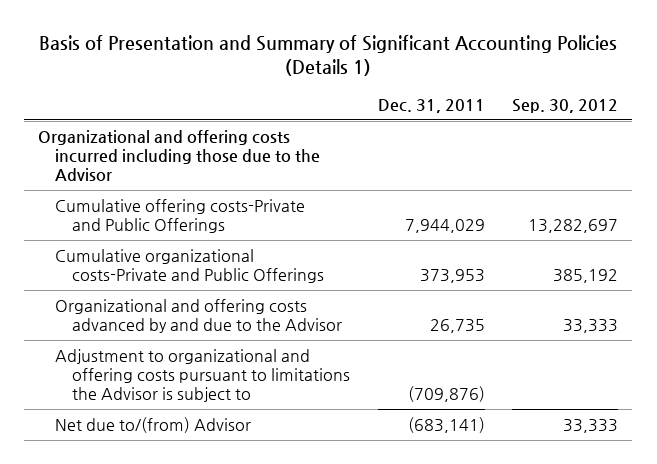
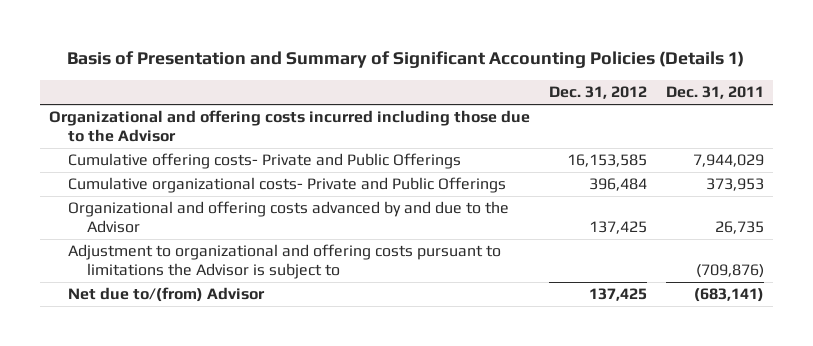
- | Dec. 31, 2011 | Sep. 30, 2012
+ | Dec. 31, 2012 | Dec. 31, 2011
- Cumulative offering costs-Private and Public Offerings | 7,944,029 | 13,282,697
- Cumulative organizational costs-Private and Public Offerings | 373,953 | 385,192
+ Cumulative offering costs- Private and Public Offerings | 16,153,585 | 7,944,029
+ Cumulative organizational costs- Private and Public Offerings | 396,484 | 373,953

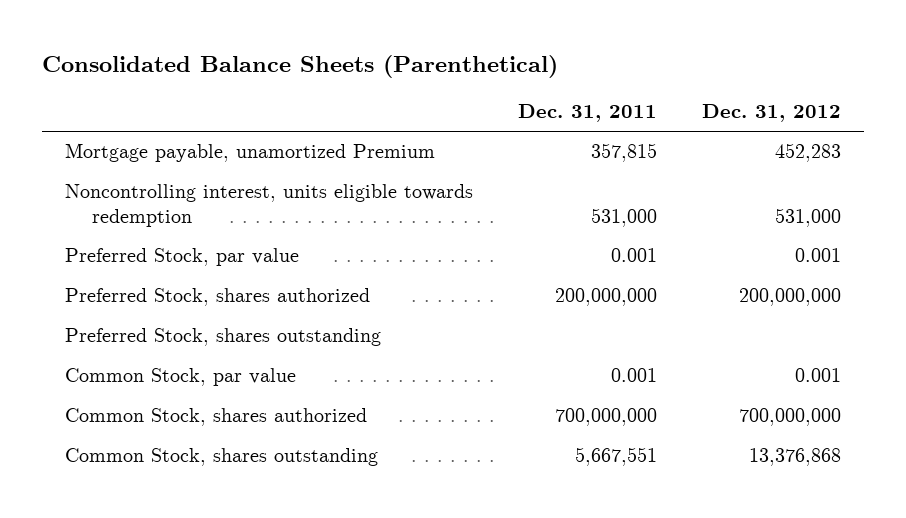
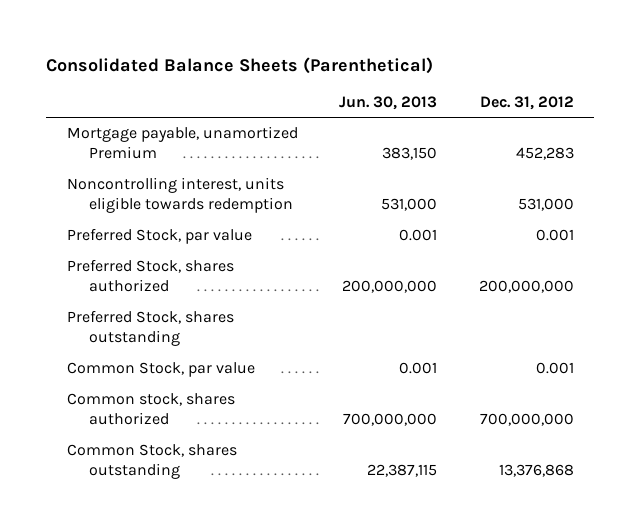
- | Dec. 31, 2011 | Dec. 31, 2012
+ | Jun. 30, 2013 | Dec. 31, 2012
- Common Stock, shares authorized | 700,000,000 | 700,000,000
+ Common stock, shares authorized | 700,000,000 | 700,000,000

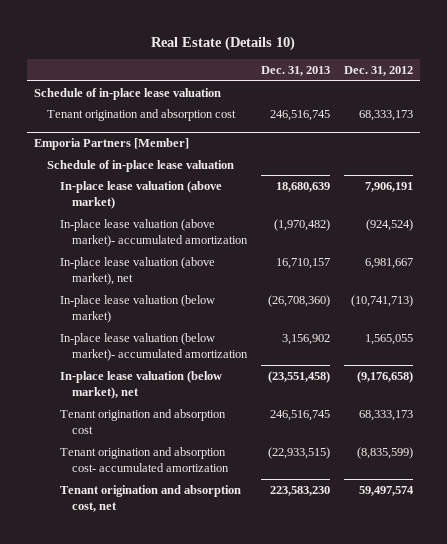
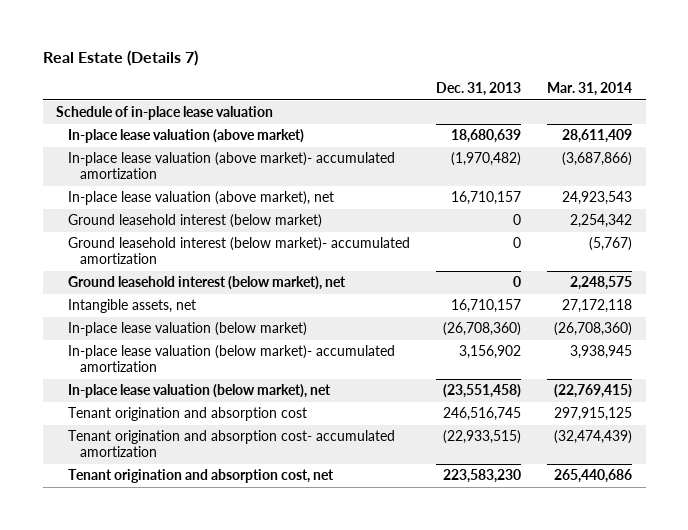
- Real Estate (Details 10)
+ Real Estate (Details 7)
- | Dec. 31, 2013 | Dec. 31, 2012
+ | Dec. 31, 2013 | Mar. 31, 2014
- Tenant origination and absorption cost | 246,516,745 | 68,333,173
- Emporia Partners [Member]
- Schedule of in-place lease valuation
+ Ground leasehold interest (below market) | 0 | 2,254,342
+ Ground leasehold interest (below market)- accumulated amortization | 0 | (5,767)
+ Ground leasehold interest (below market), net | 0 | 2,248,575
+ Intangible assets, net | 16,710,157 | 27,172,118

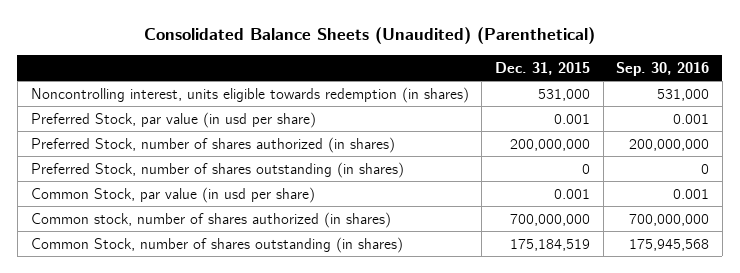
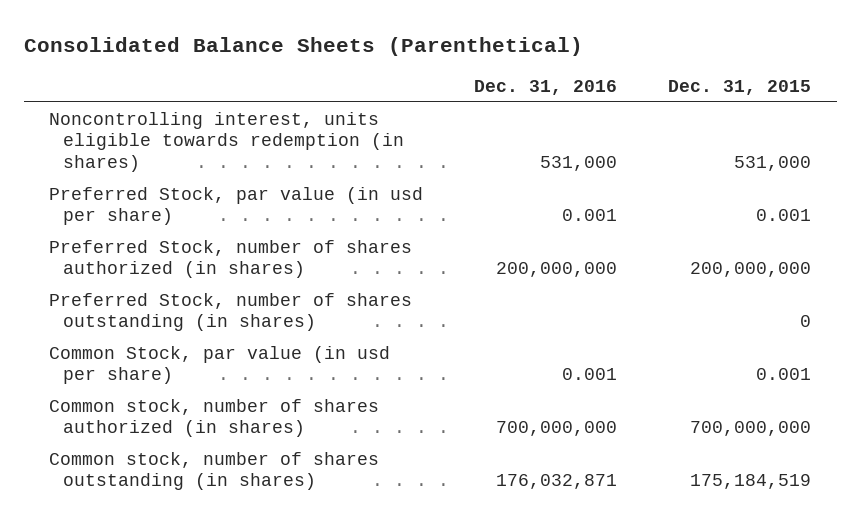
- Consolidated Balance Sheets (Unaudited) (Parenthetical)
+ Consolidated Balance Sheets (Parenthetical)
- | Dec. 31, 2015 | Sep. 30, 2016
+ | Dec. 31, 2016 | Dec. 31, 2015
- Common Stock, number of shares outstanding (in shares) | 175,184,519 | 175,945,568
+ Common stock, number of shares outstanding (in shares) | 176,032,871 | 175,184,519

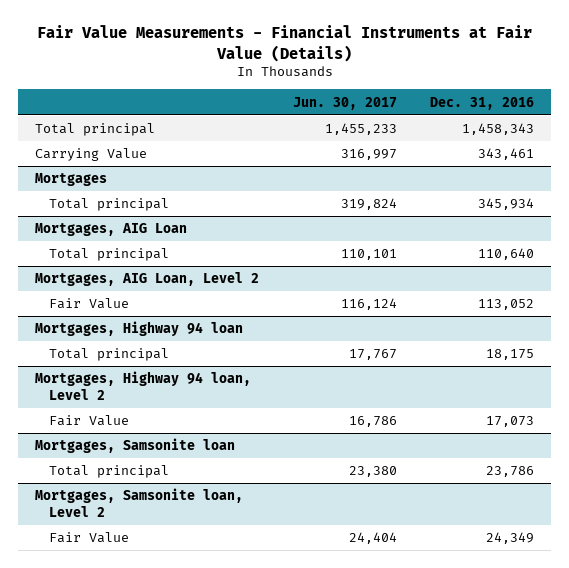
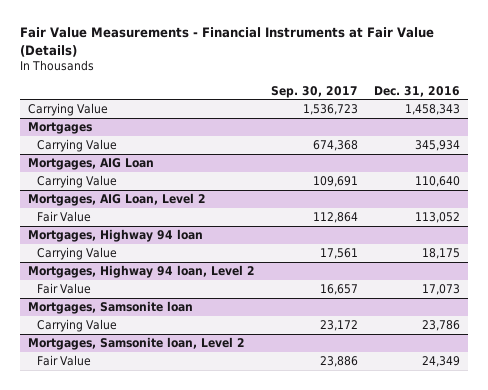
- | Jun. 30, 2017 | Dec. 31, 2016
+ | Sep. 30, 2017 | Dec. 31, 2016
- Total principal | 1,455,233 | 1,458,343
- Carrying Value | 316,997 | 343,461
+ Carrying Value | 1,536,723 | 1,458,343
@ Mortgages
- Total principal | 319,824 | 345,934
+ Carrying Value | 674,368 | 345,934
@ Mortgages, AIG Loan
- Total principal | 110,101 | 110,640
+ Carrying Value | 109,691 | 110,640
@ Mortgages, Highway 94 loan
- Total principal | 17,767 | 18,175
+ Carrying Value | 17,561 | 18,175
@ Mortgages, Samsonite loan
- Total principal | 23,380 | 23,786
+ Carrying Value | 23,172 | 23,786

